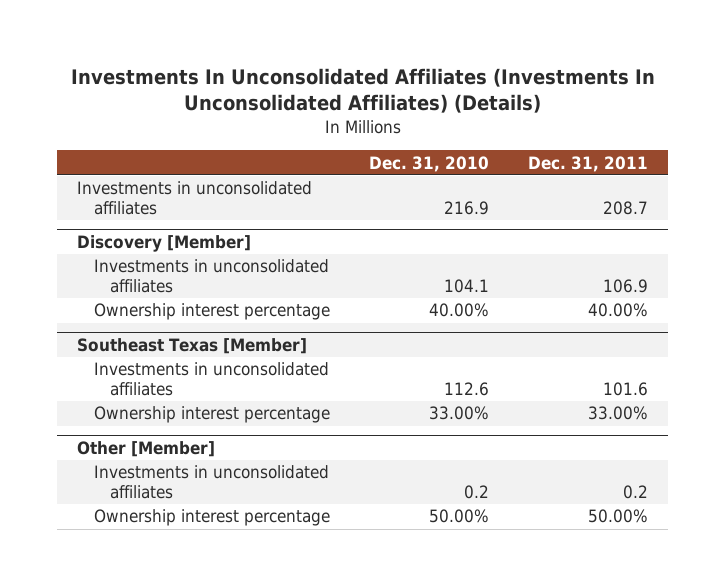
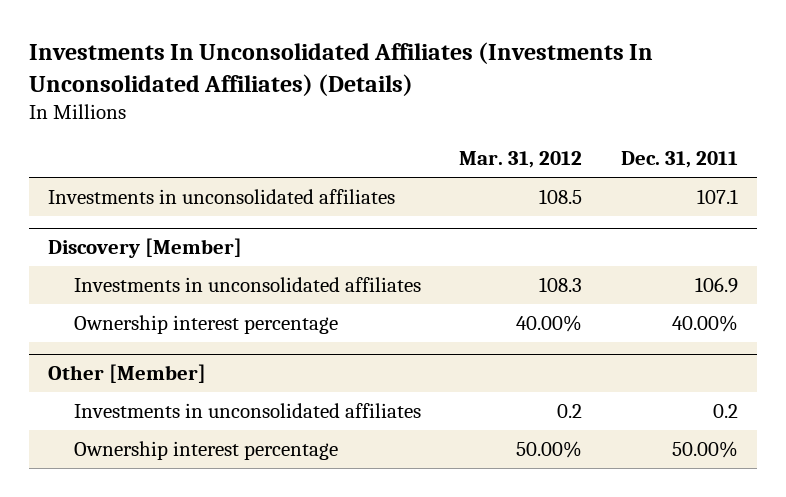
- | Dec. 31, 2010 | Dec. 31, 2011
+ | Mar. 31, 2012 | Dec. 31, 2011
- Investments in unconsolidated affiliates | 216.9 | 208.7
+ Investments in unconsolidated affiliates | 108.5 | 107.1
- Southeast Texas [Member]
- Investments in unconsolidated affiliates | 112.6 | 101.6
- Ownership interest percentage | 33.00% | 33.00%

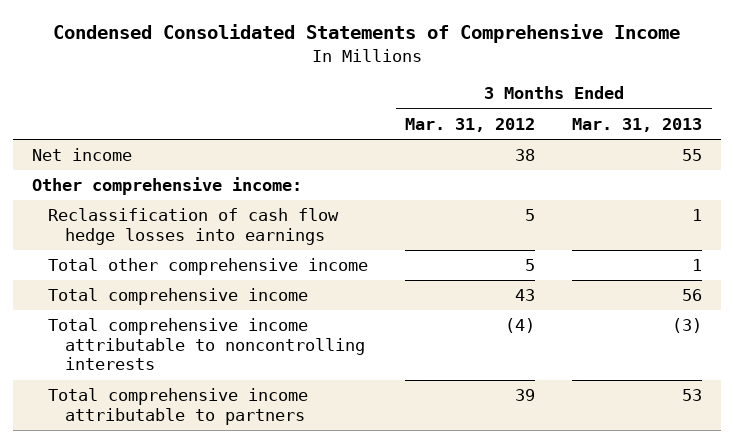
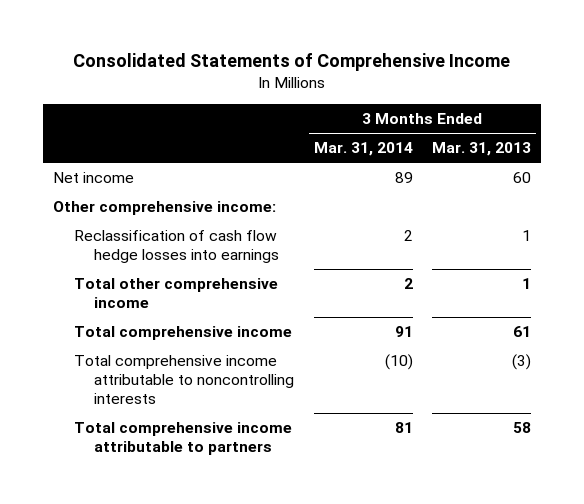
- Condensed Consolidated Statements of Comprehensive Income
+ Consolidated Statements of Comprehensive Income
- | 3 Months Ended Mar. 31, 2012 | 3 Months Ended Mar. 31, 2013
+ | 3 Months Ended Mar. 31, 2014 | 3 Months Ended Mar. 31, 2013
- Net income | 38 | 55
+ Net income | 89 | 60
- Total comprehensive income | 43 | 56
+ Total comprehensive income | 91 | 61
- Total comprehensive income attributable to partners | 39 | 53
+ Total comprehensive income attributable to partners | 81 | 58

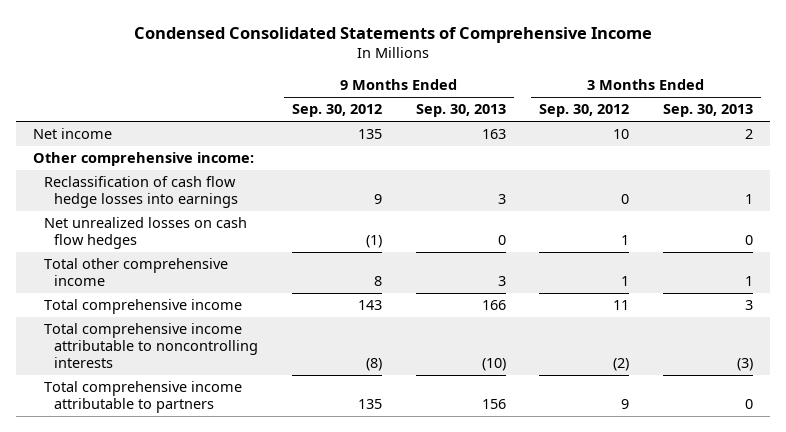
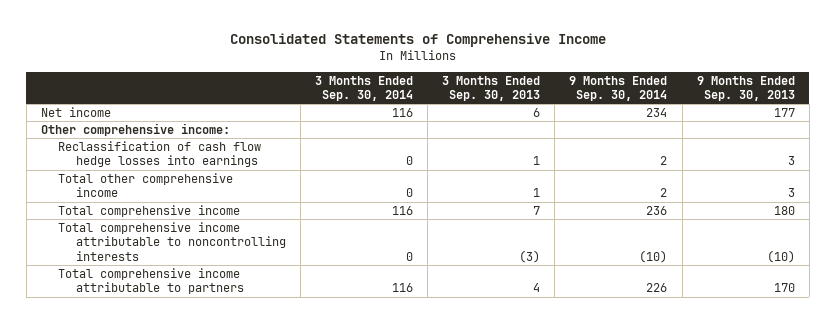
- Condensed Consolidated Statements of Comprehensive Income
+ Consolidated Statements of Comprehensive Income
- | 9 Months Ended Sep. 30, 2012 | 9 Months Ended Sep. 30, 2013 | 3 Months Ended Sep. 30, 2012 | 3 Months Ended Sep. 30, 2013
+ | 3 Months Ended Sep. 30, 2014 | 3 Months Ended Sep. 30, 2013 | 9 Months Ended Sep. 30, 2014 | 9 Months Ended Sep. 30, 2013
- Net income | 135 | 163 | 10 | 2
+ Net income | 116 | 6 | 234 | 177
- Net unrealized losses on cash flow hedges | (1) | 0 | 1 | 0
- Total comprehensive income | 143 | 166 | 11 | 3
+ Total comprehensive income | 116 | 7 | 236 | 180
- Total comprehensive income attributable to partners | 135 | 156 | 9 | 0
+ Total comprehensive income attributable to partners | 116 | 4 | 226 | 170

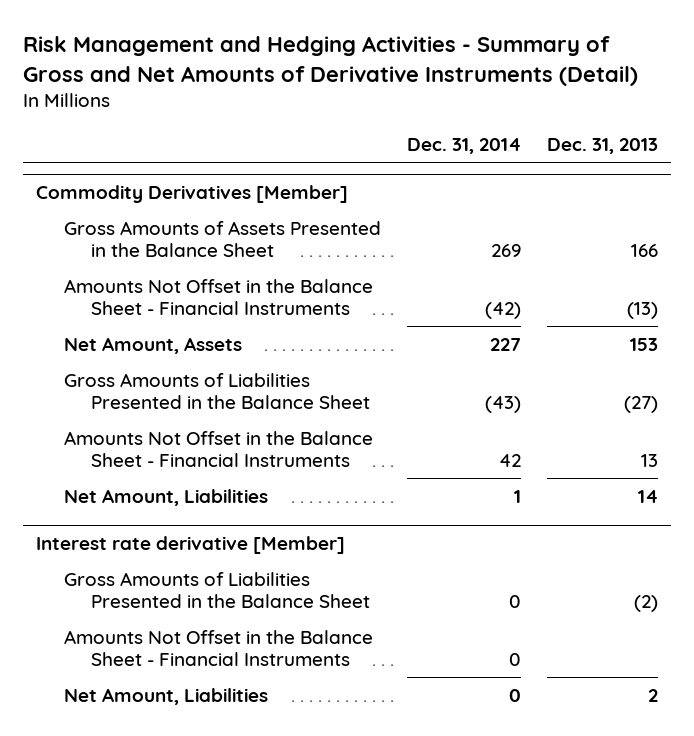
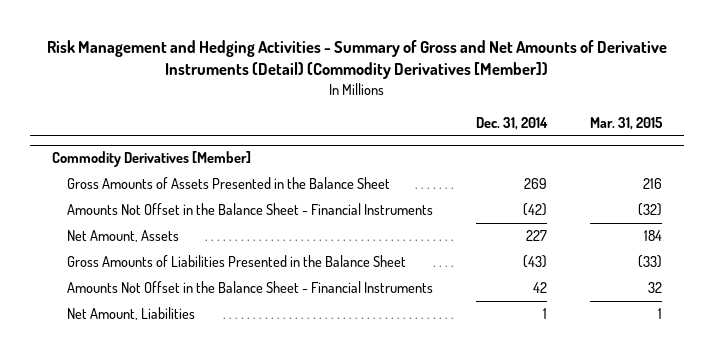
- Risk Management and Hedging Activities - Summary of Gross and Net Amounts of Derivative Instruments (Detail)
+ Risk Management and Hedging Activities - Summary of Gross and Net Amounts of Derivative Instruments (Detail) (Commodity Derivatives [Member])
- | Dec. 31, 2014 | Dec. 31, 2013
+ | Dec. 31, 2014 | Mar. 31, 2015
- Interest rate derivative [Member]
- Gross Amounts of Liabilities Presented in the Balance Sheet | 0 | (2)
- Amounts Not Offset in the Balance Sheet - Financial Instruments | 0 |
- Net Amount, Liabilities | 0 | 2

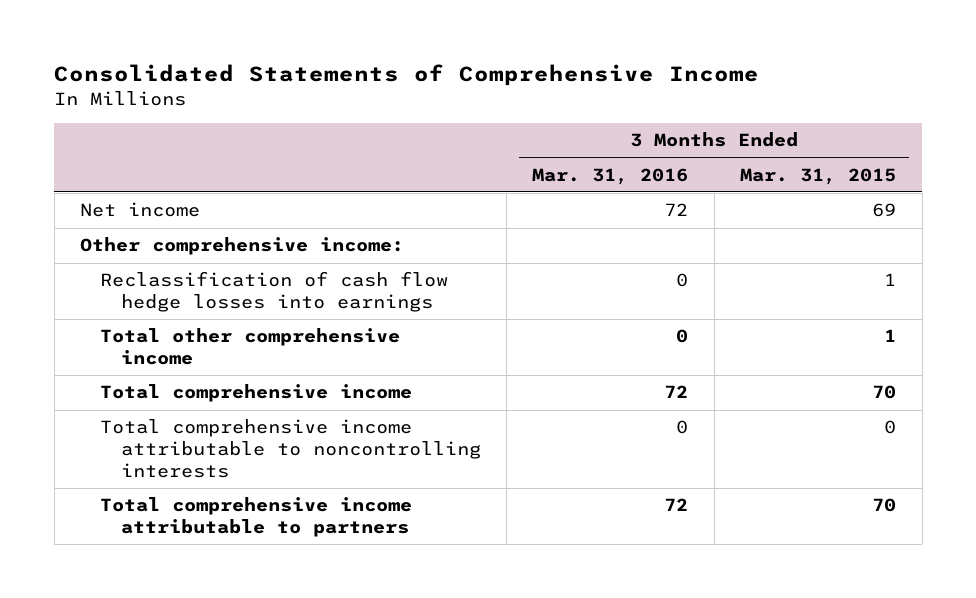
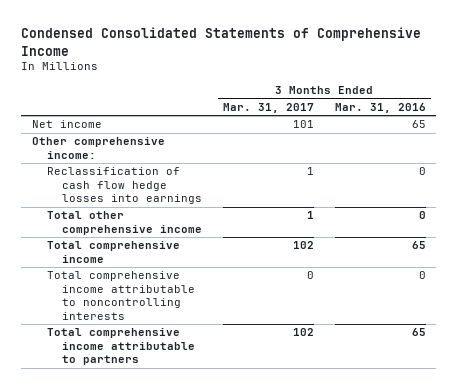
- Consolidated Statements of Comprehensive Income
+ Condensed Consolidated Statements of Comprehensive Income
- | 3 Months Ended Mar. 31, 2016 | 3 Months Ended Mar. 31, 2015
+ | 3 Months Ended Mar. 31, 2017 | 3 Months Ended Mar. 31, 2016
- Net income | 72 | 69
+ Net income | 101 | 65
- Total comprehensive income | 72 | 70
+ Total comprehensive income | 102 | 65
- Total comprehensive income attributable to partners | 72 | 70
+ Total comprehensive income attributable to partners | 102 | 65

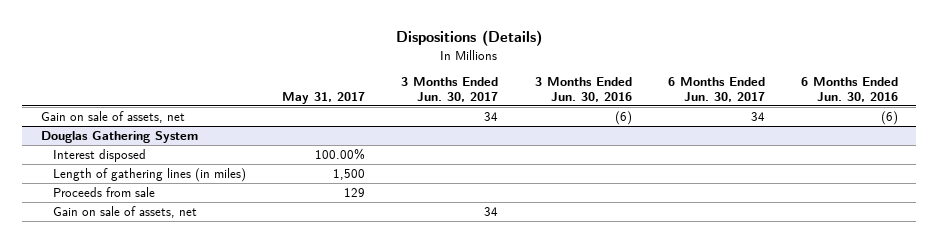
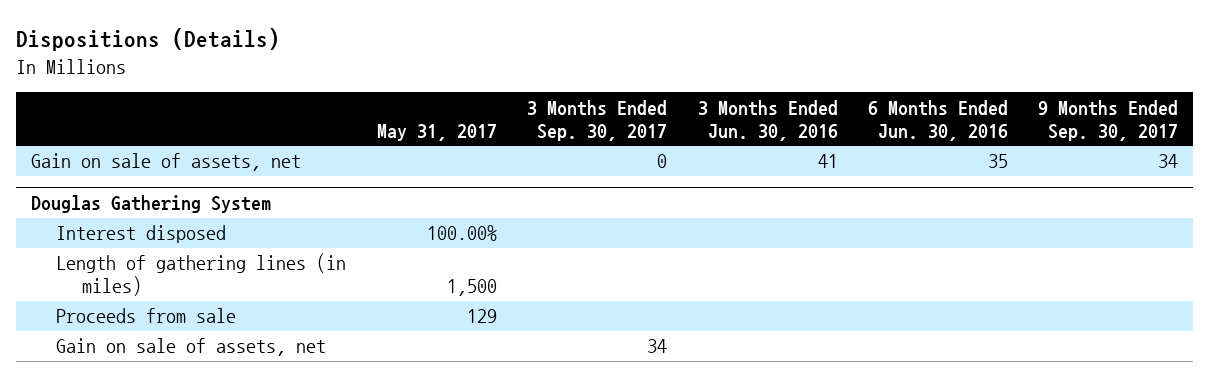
- | May 31, 2017 | 3 Months Ended Jun. 30, 2017 | 3 Months Ended Jun. 30, 2016 | 6 Months Ended Jun. 30, 2017 | 6 Months Ended Jun. 30, 2016
+ | May 31, 2017 | 3 Months Ended Sep. 30, 2017 | 3 Months Ended Jun. 30, 2016 | 6 Months Ended Jun. 30, 2016 | 9 Months Ended Sep. 30, 2017
- Gain on sale of assets, net | | 34 | (6) | 34 | (6)
+ Gain on sale of assets, net | | 0 | 41 | 35 | 34

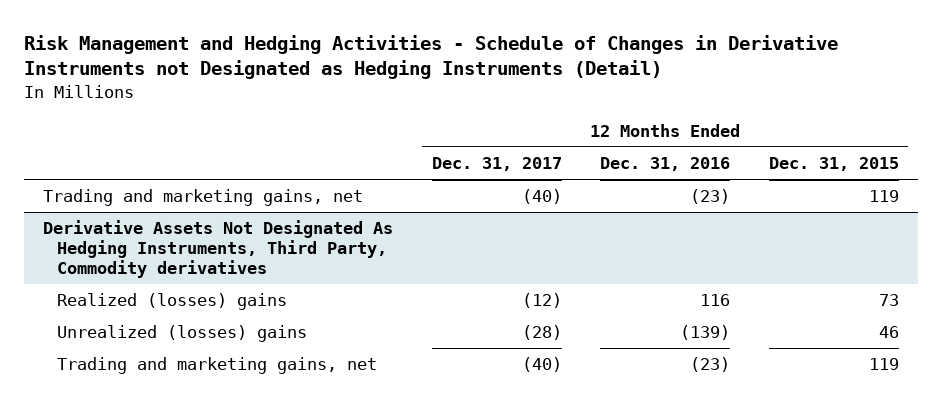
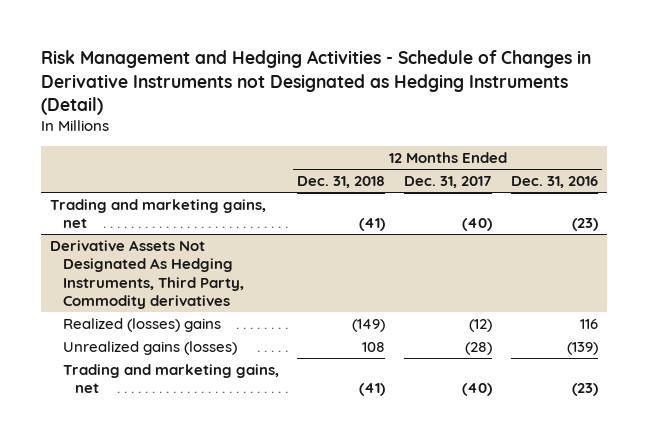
- | 12 Months Ended Dec. 31, 2017 | 12 Months Ended Dec. 31, 2016 | 12 Months Ended Dec. 31, 2015
+ | 12 Months Ended Dec. 31, 2018 | 12 Months Ended Dec. 31, 2017 | 12 Months Ended Dec. 31, 2016
@ Derivative Assets Not Designated As Hedging Instruments, Third Party, Commodity derivatives
- Unrealized (losses) gains | (28) | (139) | 46
+ Unrealized gains (losses) | 108 | (28) | (139)

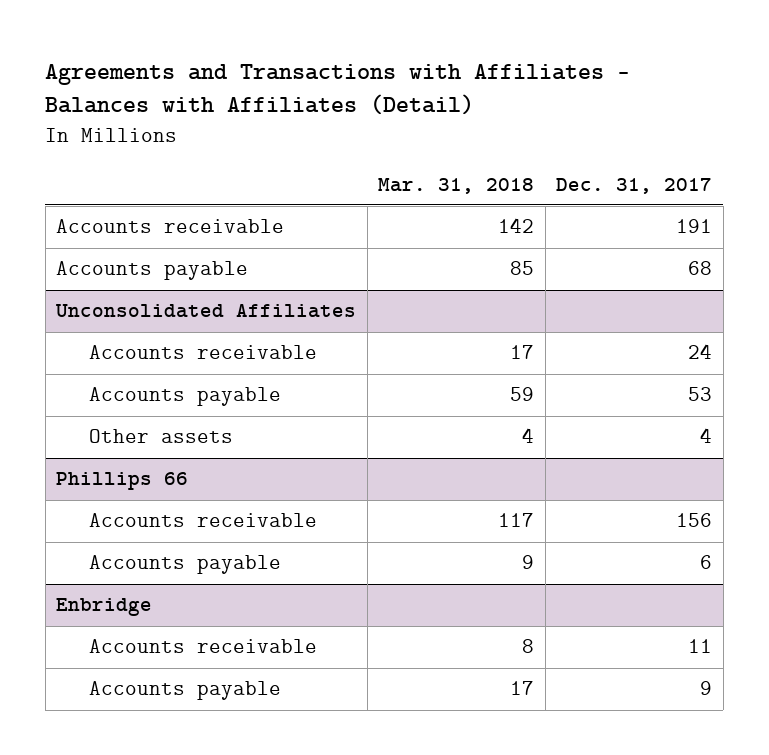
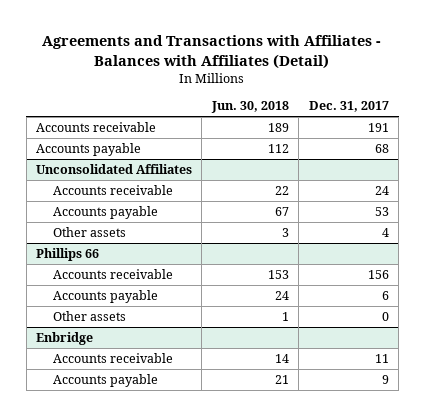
- | Mar. 31, 2018 | Dec. 31, 2017
+ | Jun. 30, 2018 | Dec. 31, 2017
@ Phillips 66
+ Other assets | 1 | 0

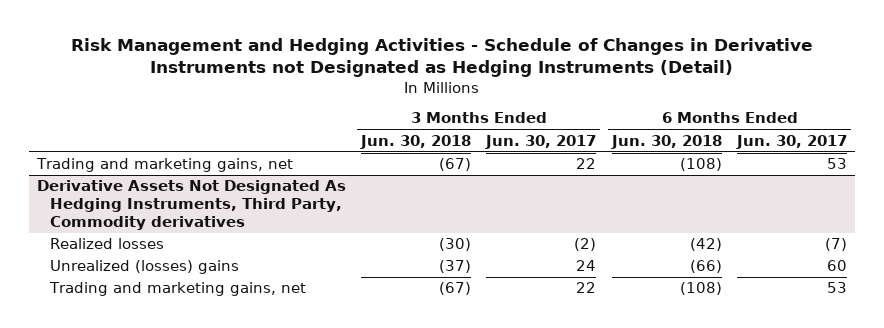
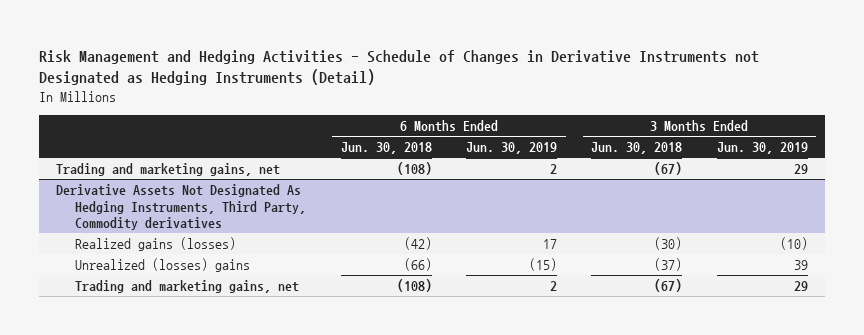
- | 3 Months Ended Jun. 30, 2018 | 3 Months Ended Jun. 30, 2017 | 6 Months Ended Jun. 30, 2018 | 6 Months Ended Jun. 30, 2017
+ | 6 Months Ended Jun. 30, 2018 | 6 Months Ended Jun. 30, 2019 | 3 Months Ended Jun. 30, 2018 | 3 Months Ended Jun. 30, 2019
@ Derivative Assets Not Designated As Hedging Instruments, Third Party, Commodity derivatives
- Realized losses | (30) | (2) | (42) | (7)
+ Realized gains (losses) | (42) | 17 | (30) | (10)

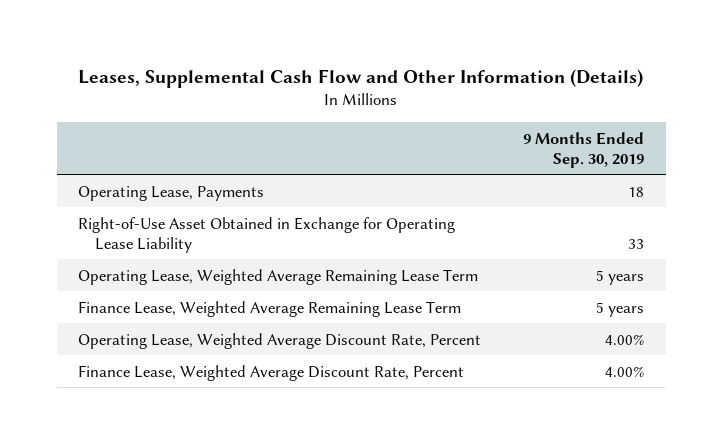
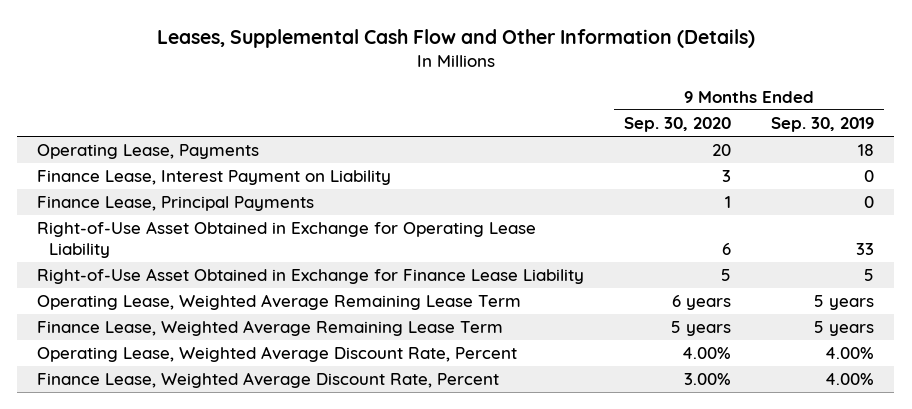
- | 9 Months Ended Sep. 30, 2019
+ | 9 Months Ended Sep. 30, 2020 | 9 Months Ended Sep. 30, 2019
+ Finance Lease, Interest Payment on Liability | 3 | 0
+ Finance Lease, Principal Payments | 1 | 0
+ Right-of-Use Asset Obtained in Exchange for Finance Lease Liability | 5 | 5

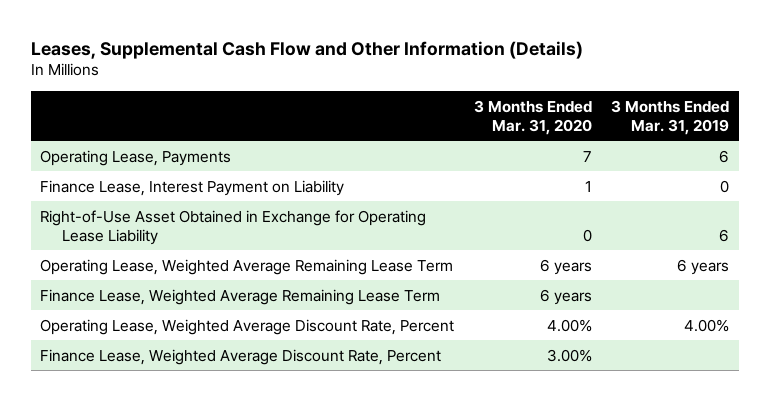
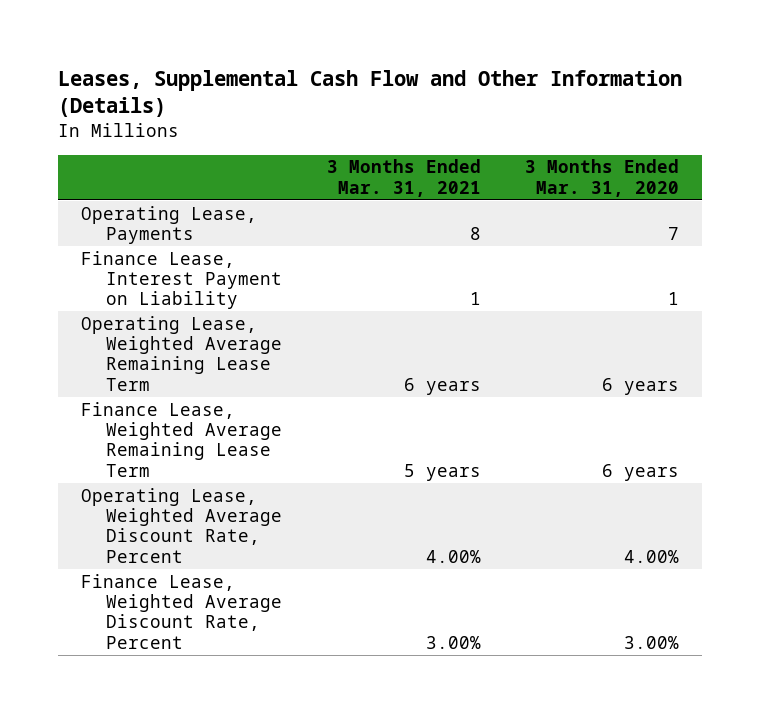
- | 3 Months Ended Mar. 31, 2020 | 3 Months Ended Mar. 31, 2019
+ | 3 Months Ended Mar. 31, 2021 | 3 Months Ended Mar. 31, 2020
- Right-of-Use Asset Obtained in Exchange for Operating Lease Liability | 0 | 6

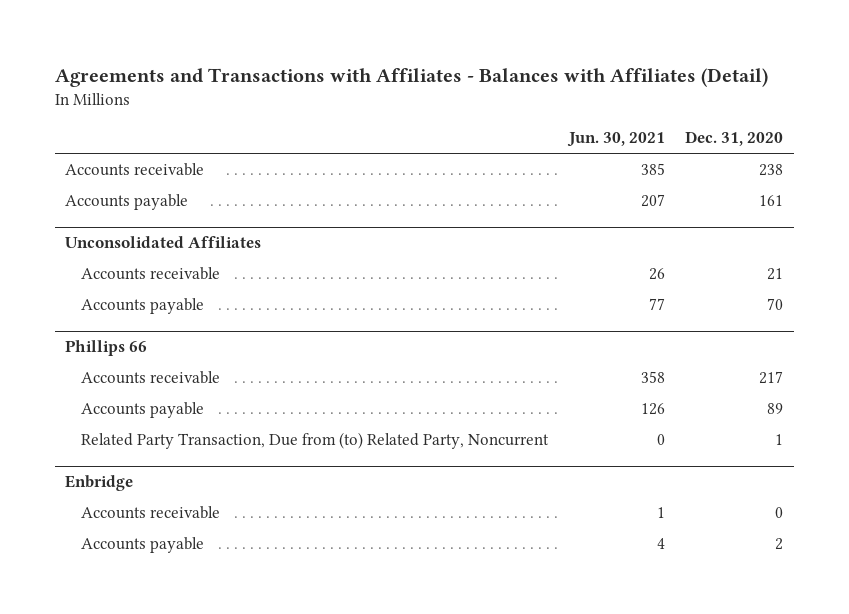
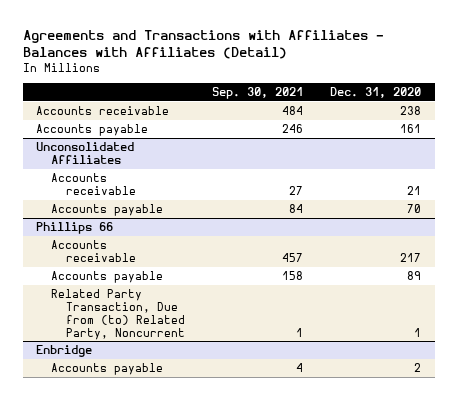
- | Jun. 30, 2021 | Dec. 31, 2020
+ | Sep. 30, 2021 | Dec. 31, 2020
@ Enbridge
- Accounts receivable | 1 | 0

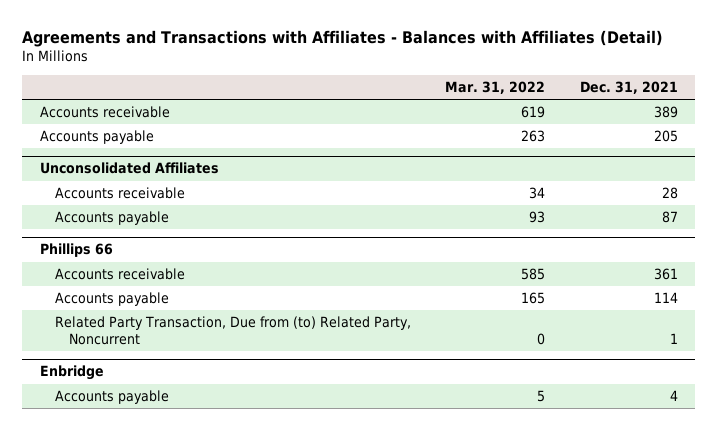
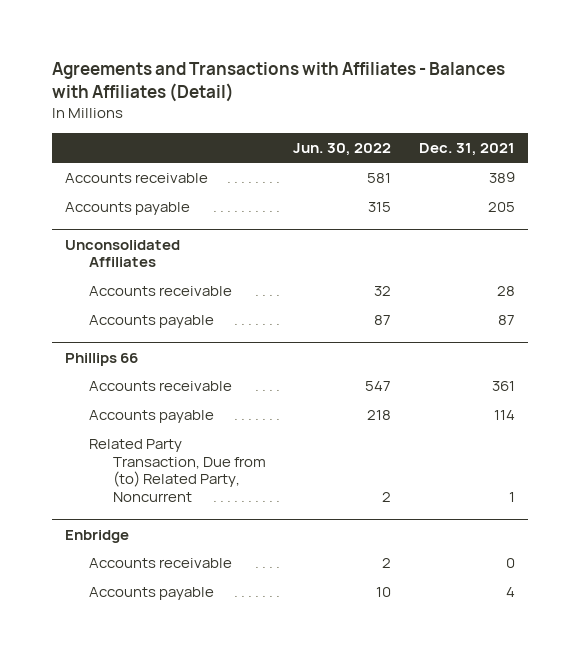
- | Mar. 31, 2022 | Dec. 31, 2021
+ | Jun. 30, 2022 | Dec. 31, 2021
@ Enbridge
+ Accounts receivable | 2 | 0

